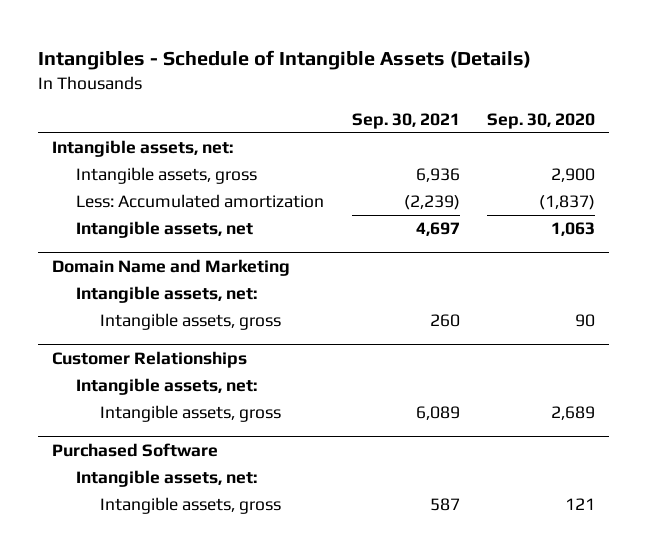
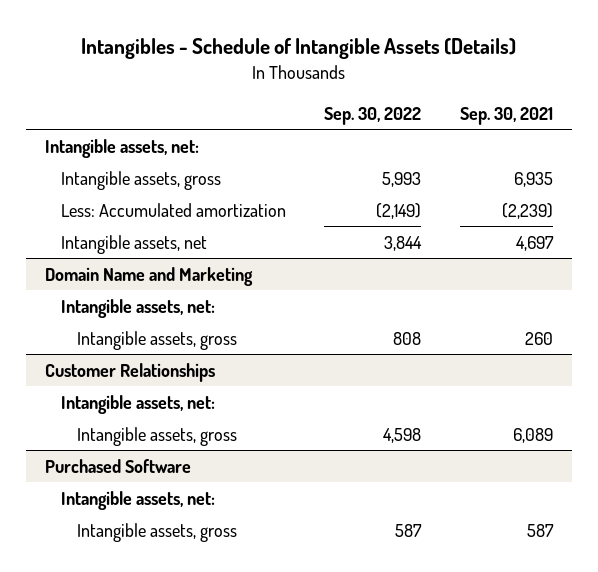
- | Sep. 30, 2021 | Sep. 30, 2020
+ | Sep. 30, 2022 | Sep. 30, 2021
- Intangible assets, gross | 6,936 | 2,900
+ Intangible assets, gross | 5,993 | 6,935

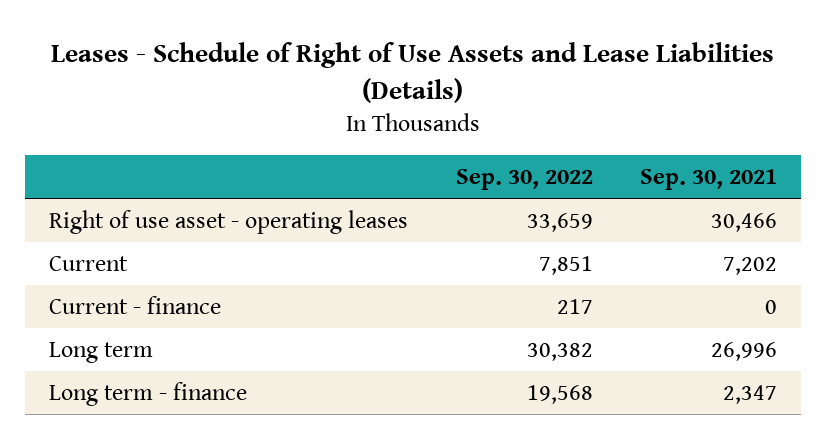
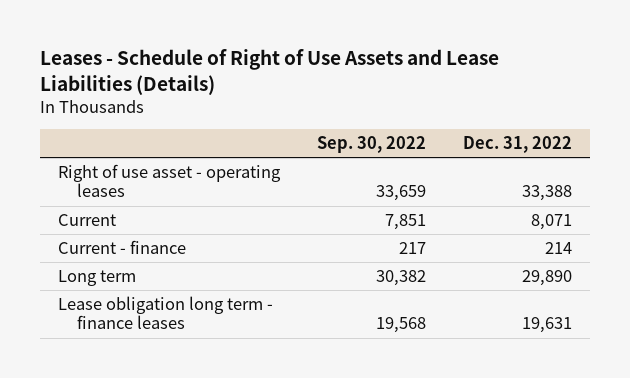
- | Sep. 30, 2022 | Sep. 30, 2021
+ | Sep. 30, 2022 | Dec. 31, 2022
- Long term - finance | 19,568 | 2,347
+ Lease obligation long term - finance leases | 19,568 | 19,631

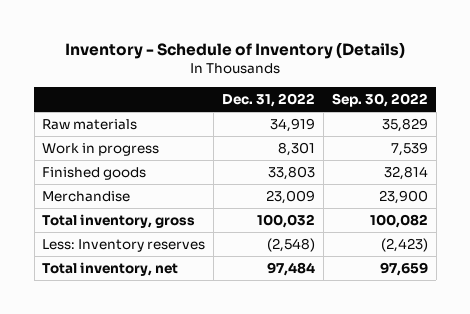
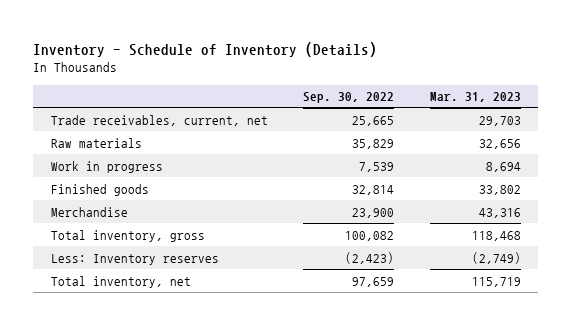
- | Dec. 31, 2022 | Sep. 30, 2022
+ | Sep. 30, 2022 | Mar. 31, 2023
+ Trade receivables, current, net | 25,665 | 29,703

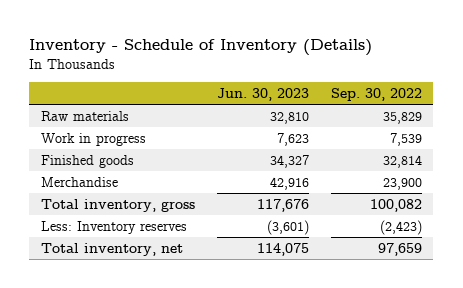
- | Sep. 30, 2022 | Mar. 31, 2023
+ | Jun. 30, 2023 | Sep. 30, 2022
- Trade receivables, current, net | 25,665 | 29,703

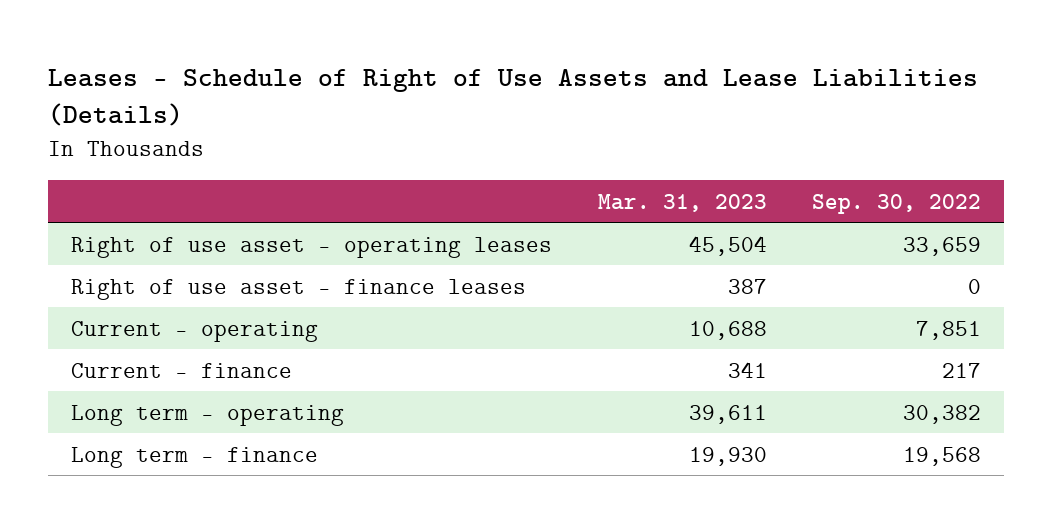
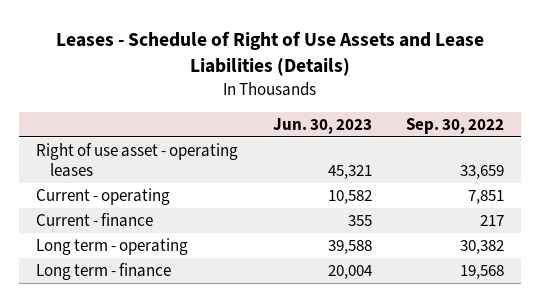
- | Mar. 31, 2023 | Sep. 30, 2022
+ | Jun. 30, 2023 | Sep. 30, 2022
- Right of use asset - finance leases | 387 | 0

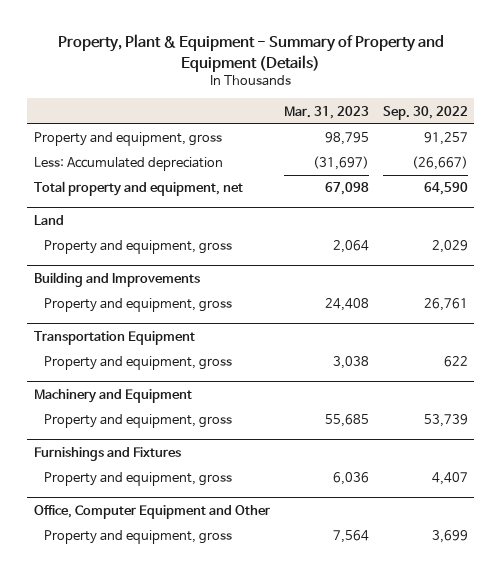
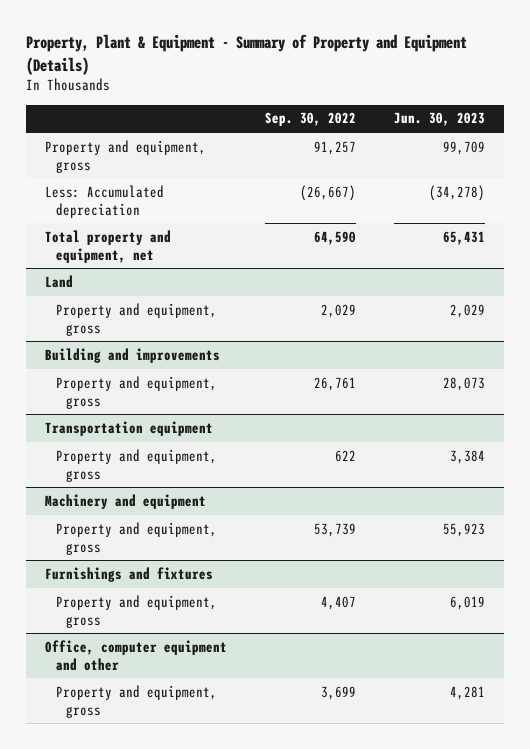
- | Mar. 31, 2023 | Sep. 30, 2022
+ | Sep. 30, 2022 | Jun. 30, 2023
- Building and Improvements
+ Building and improvements
- Transportation Equipment
+ Transportation equipment
- Machinery and Equipment
+ Machinery and equipment
- Furnishings and Fixtures
+ Furnishings and fixtures
- Office, Computer Equipment and Other
+ Office, computer equipment and other

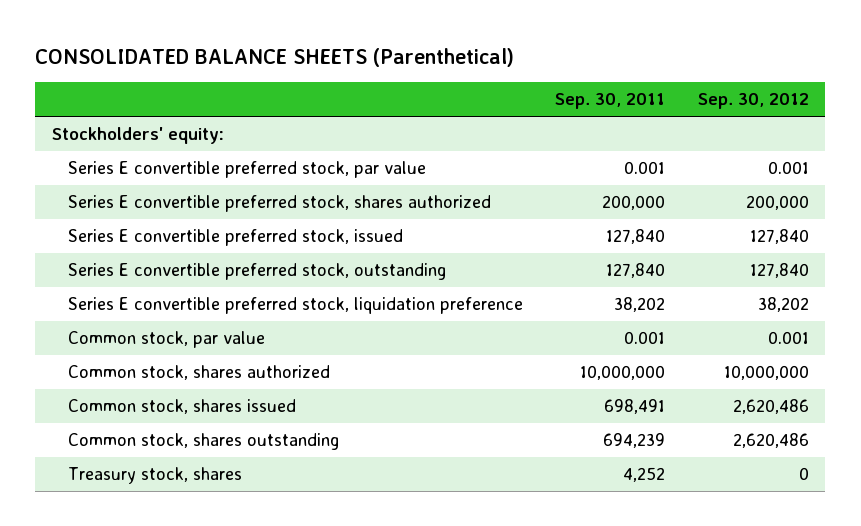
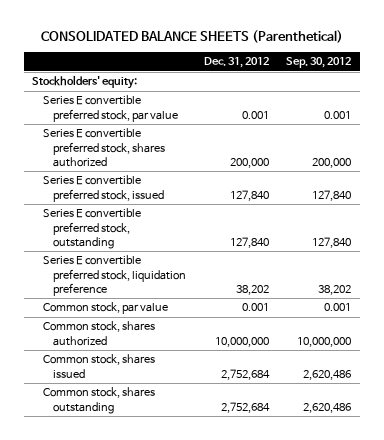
- | Sep. 30, 2011 | Sep. 30, 2012
+ | Dec. 31, 2012 | Sep. 30, 2012
- Treasury stock, shares | 4,252 | 0

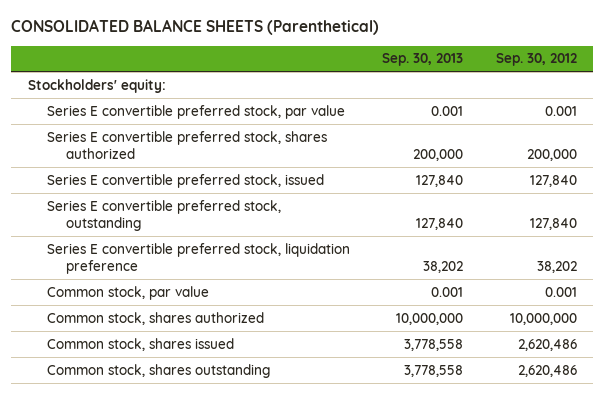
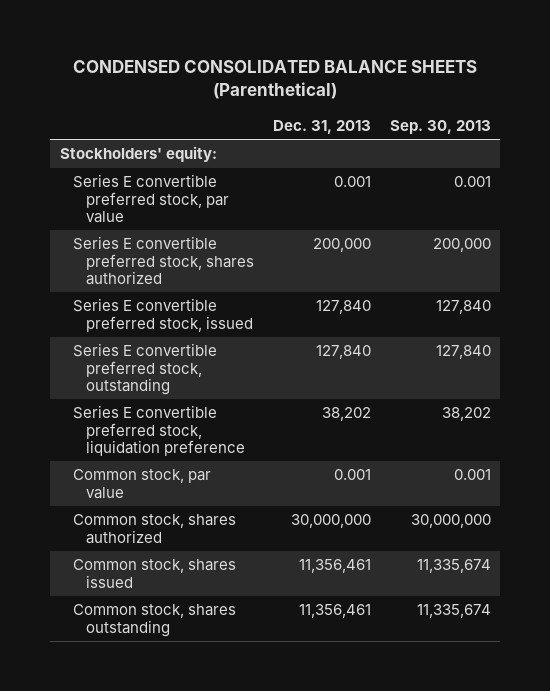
- CONSOLIDATED BALANCE SHEETS (Parenthetical)
+ CONDENSED CONSOLIDATED BALANCE SHEETS (Parenthetical)
- | Sep. 30, 2013 | Sep. 30, 2012
+ | Dec. 31, 2013 | Sep. 30, 2013
- Common stock, shares authorized | 10,000,000 | 10,000,000
- Common stock, shares issued | 3,778,558 | 2,620,486
- Common stock, shares outstanding | 3,778,558 | 2,620,486
+ Common stock, shares authorized | 30,000,000 | 30,000,000
+ Common stock, shares issued | 11,356,461 | 11,335,674
+ Common stock, shares outstanding | 11,356,461 | 11,335,674

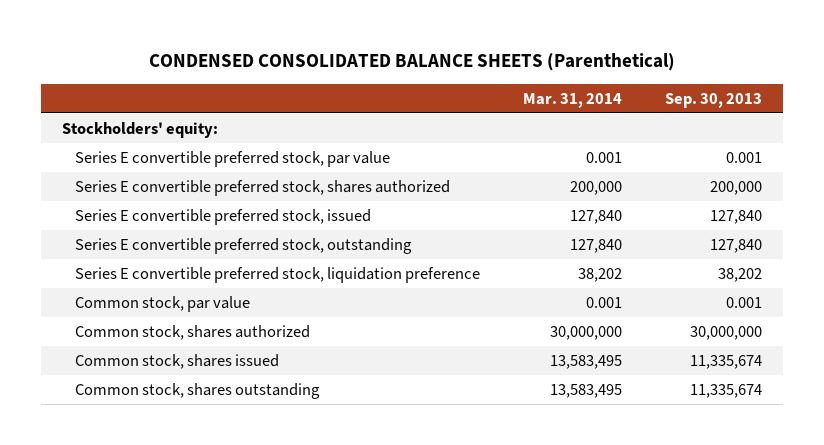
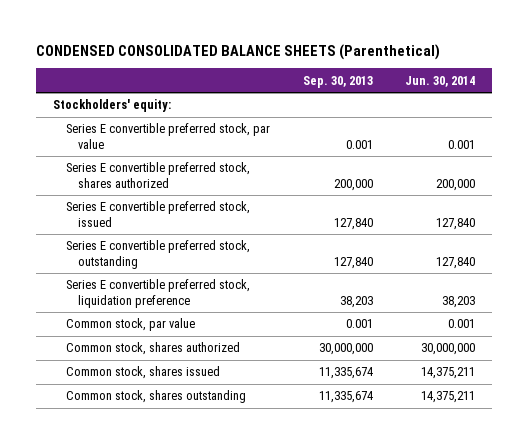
- | Mar. 31, 2014 | Sep. 30, 2013
+ | Sep. 30, 2013 | Jun. 30, 2014
- Series E convertible preferred stock, liquidation preference | 38,202 | 38,202
+ Series E convertible preferred stock, liquidation preference | 38,203 | 38,203

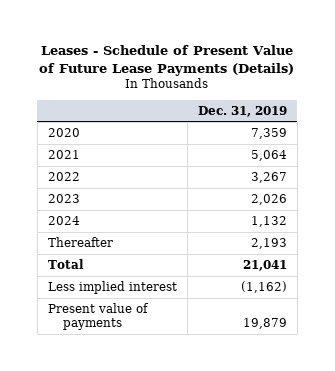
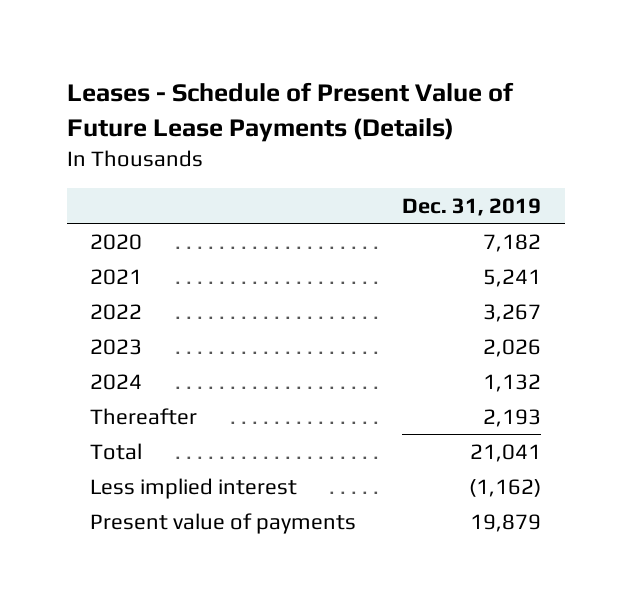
- 2020 | 7,359
- 2021 | 5,064
+ 2020 | 7,182
+ 2021 | 5,241

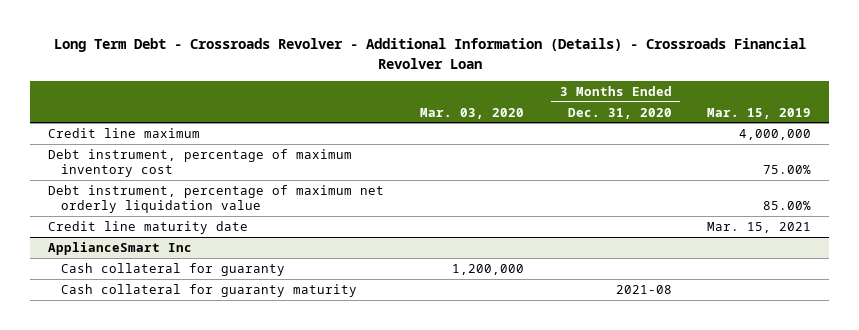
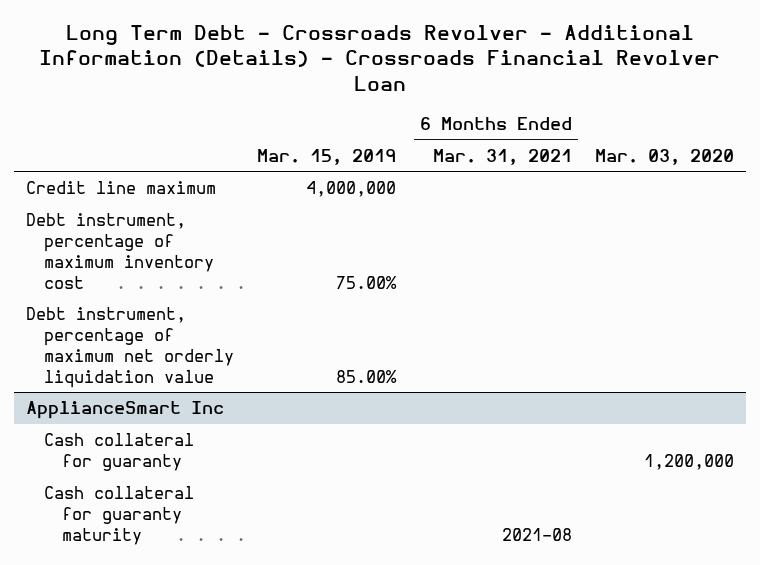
- | Mar. 03, 2020 | 3 Months Ended Dec. 31, 2020 | Mar. 15, 2019
+ | Mar. 15, 2019 | 6 Months Ended Mar. 31, 2021 | Mar. 03, 2020
- Credit line maturity date | | | Mar. 15, 2021

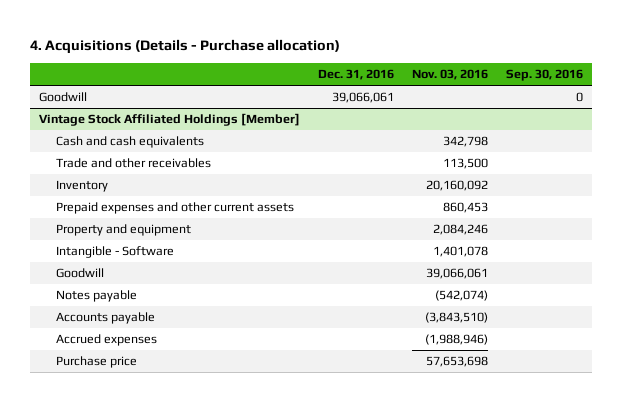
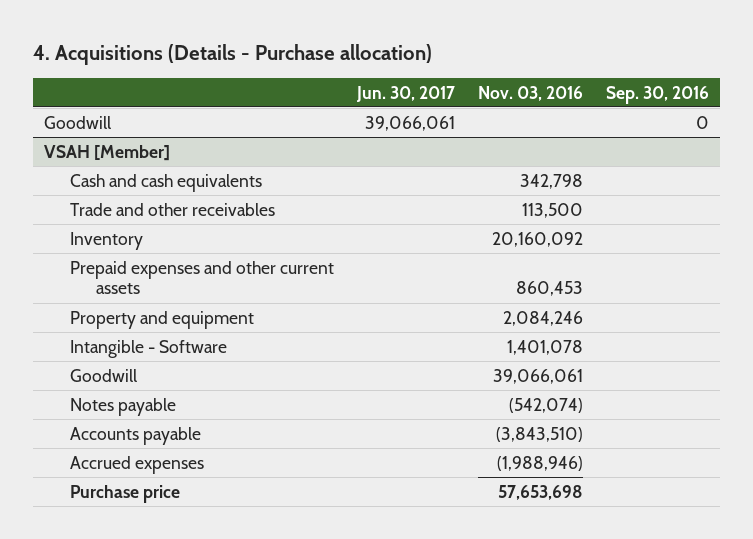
- | Dec. 31, 2016 | Nov. 03, 2016 | Sep. 30, 2016
+ | Jun. 30, 2017 | Nov. 03, 2016 | Sep. 30, 2016
- Vintage Stock Affiliated Holdings [Member]
+ VSAH [Member]

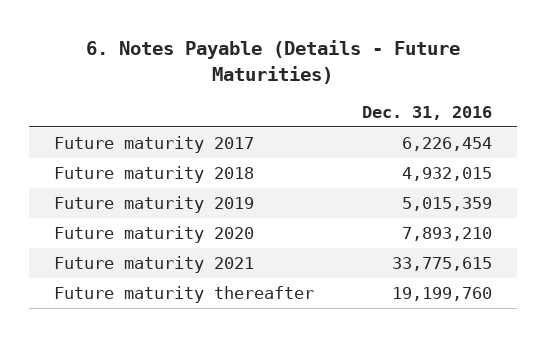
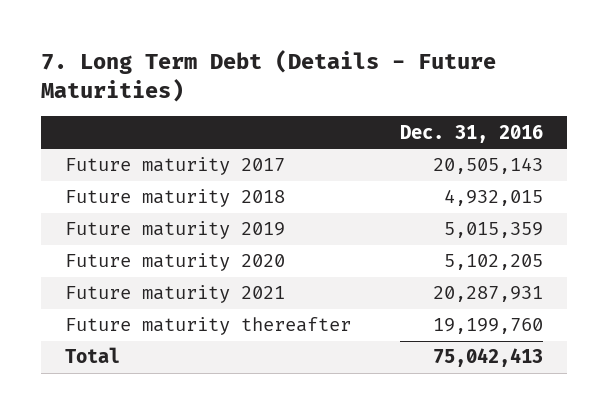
- 6. Notes Payable (Details - Future Maturities)
+ 7. Long Term Debt (Details - Future Maturities)
- Future maturity 2017 | 6,226,454
+ Future maturity 2017 | 20,505,143
- Future maturity 2020 | 7,893,210
- Future maturity 2021 | 33,775,615
+ Future maturity 2020 | 5,102,205
+ Future maturity 2021 | 20,287,931
+ Total | 75,042,413

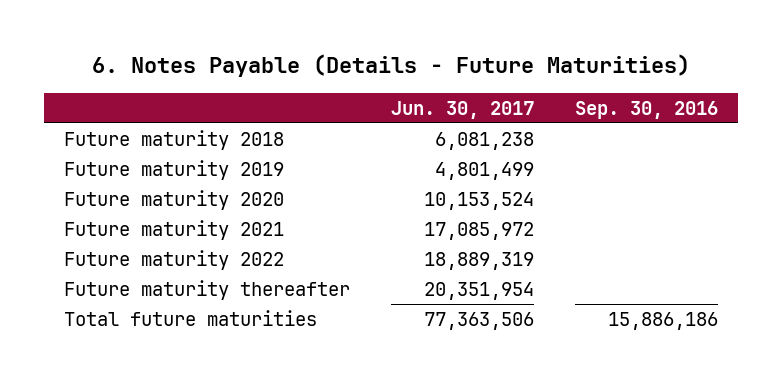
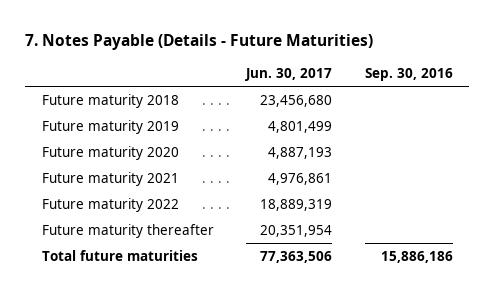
- 6. Notes Payable (Details - Future Maturities)
+ 7. Notes Payable (Details - Future Maturities)
- Future maturity 2018 | 6,081,238 |
+ Future maturity 2018 | 23,456,680 |
- Future maturity 2020 | 10,153,524 |
- Future maturity 2021 | 17,085,972 |
+ Future maturity 2020 | 4,887,193 |
+ Future maturity 2021 | 4,976,861 |

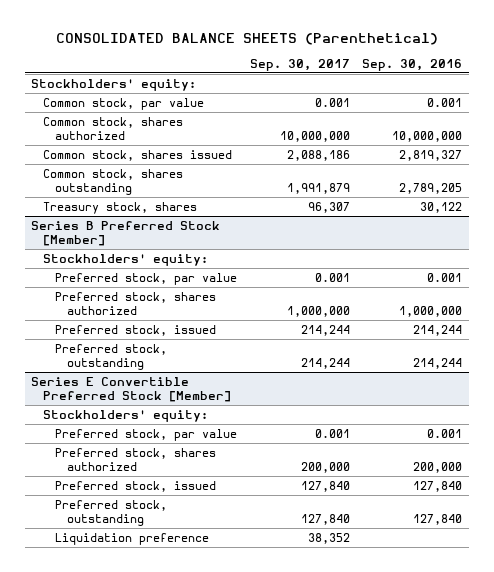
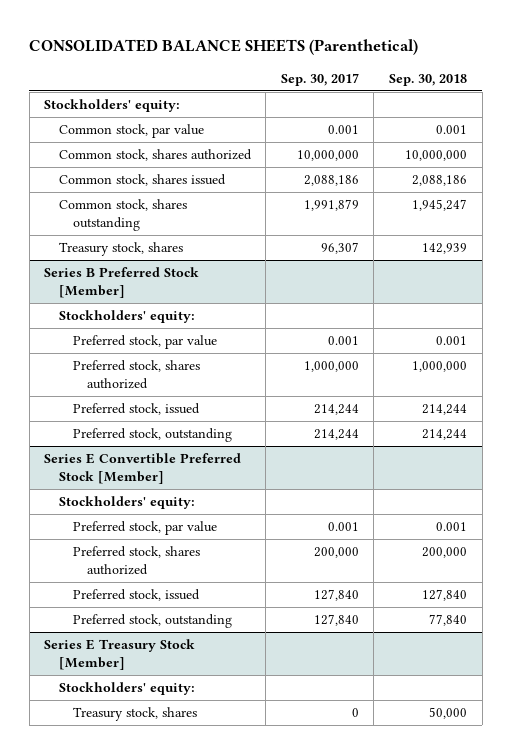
- | Sep. 30, 2017 | Sep. 30, 2016
+ | Sep. 30, 2017 | Sep. 30, 2018
@ Series E Convertible Preferred Stock [Member]
- Liquidation preference | 38,352 |
+ Series E Treasury Stock [Member]
+ Stockholders' equity:
+ Treasury stock, shares | 0 | 50,000

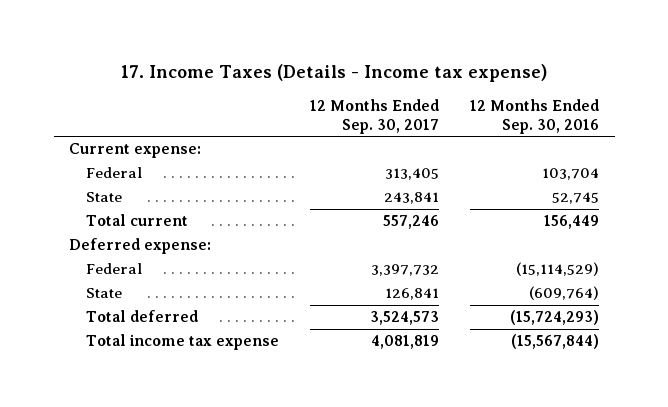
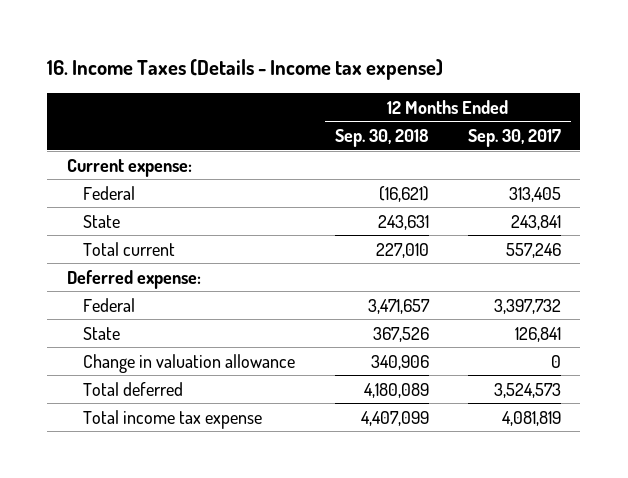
- 17. Income Taxes (Details - Income tax expense)
+ 16. Income Taxes (Details - Income tax expense)
- | 12 Months Ended Sep. 30, 2017 | 12 Months Ended Sep. 30, 2016
+ | 12 Months Ended Sep. 30, 2018 | 12 Months Ended Sep. 30, 2017
+ Change in valuation allowance | 340,906 | 0

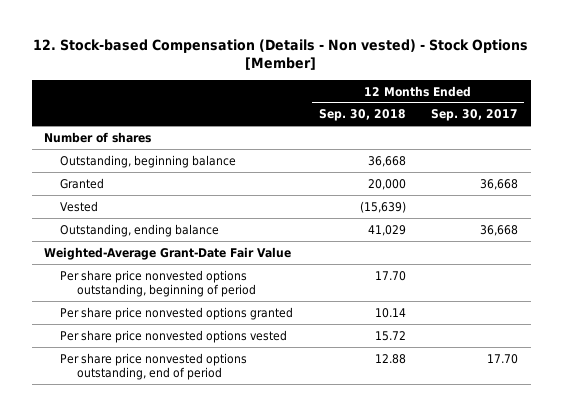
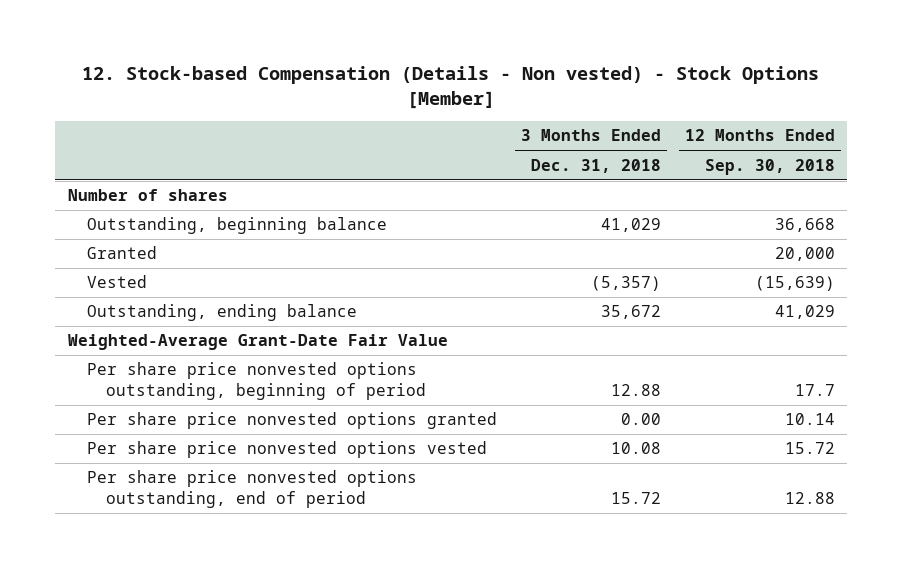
- | 12 Months Ended Sep. 30, 2018 | 12 Months Ended Sep. 30, 2017
+ | 3 Months Ended Dec. 31, 2018 | 12 Months Ended Sep. 30, 2018
- Per share price nonvested options outstanding, beginning of period | 17.70 |
+ Per share price nonvested options outstanding, beginning of period | 12.88 | 17.7

